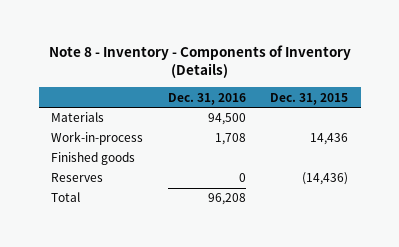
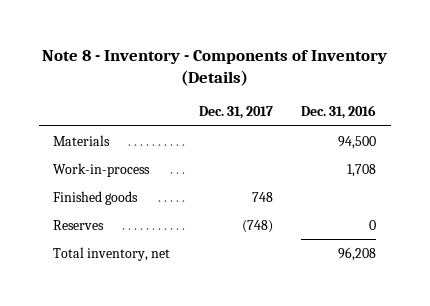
- | Dec. 31, 2016 | Dec. 31, 2015
+ | Dec. 31, 2017 | Dec. 31, 2016
- Total | 96,208 |
+ Total inventory, net | | 96,208

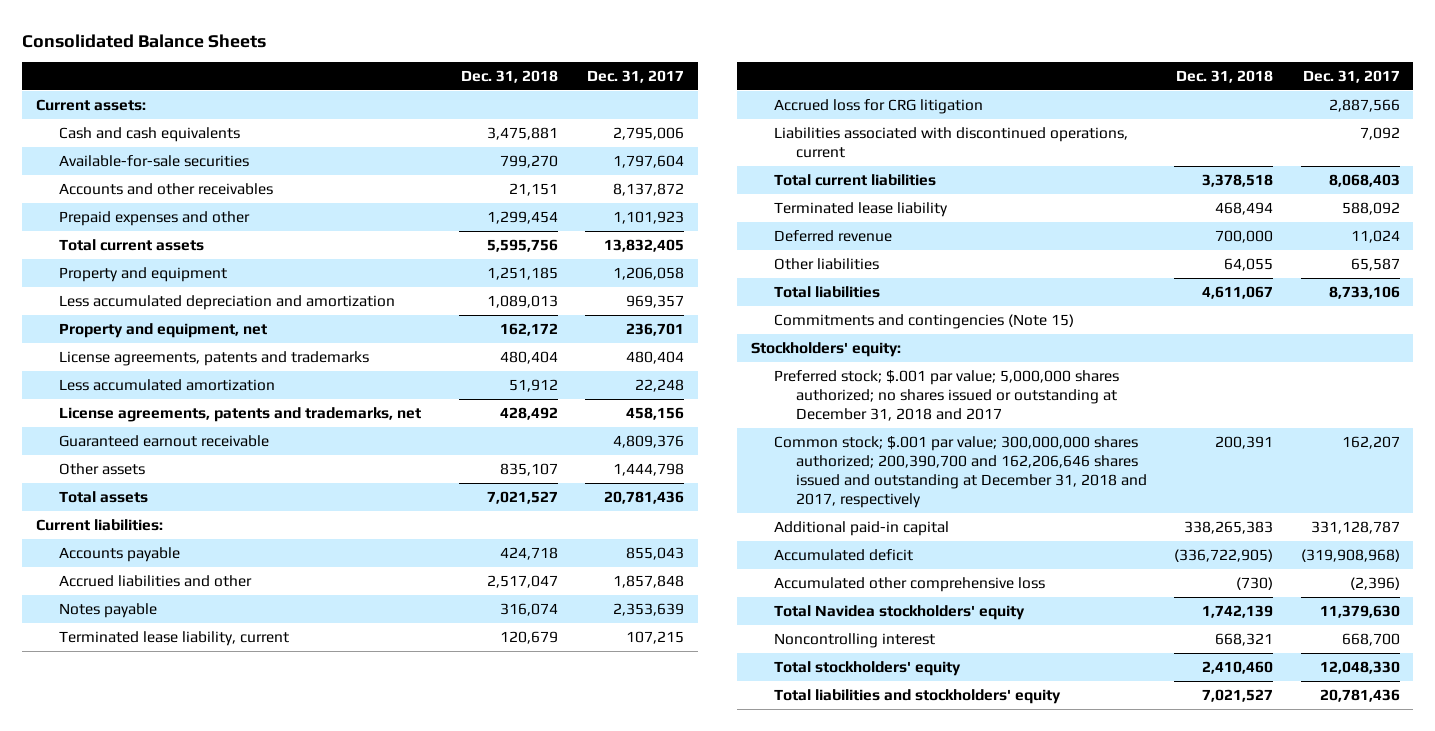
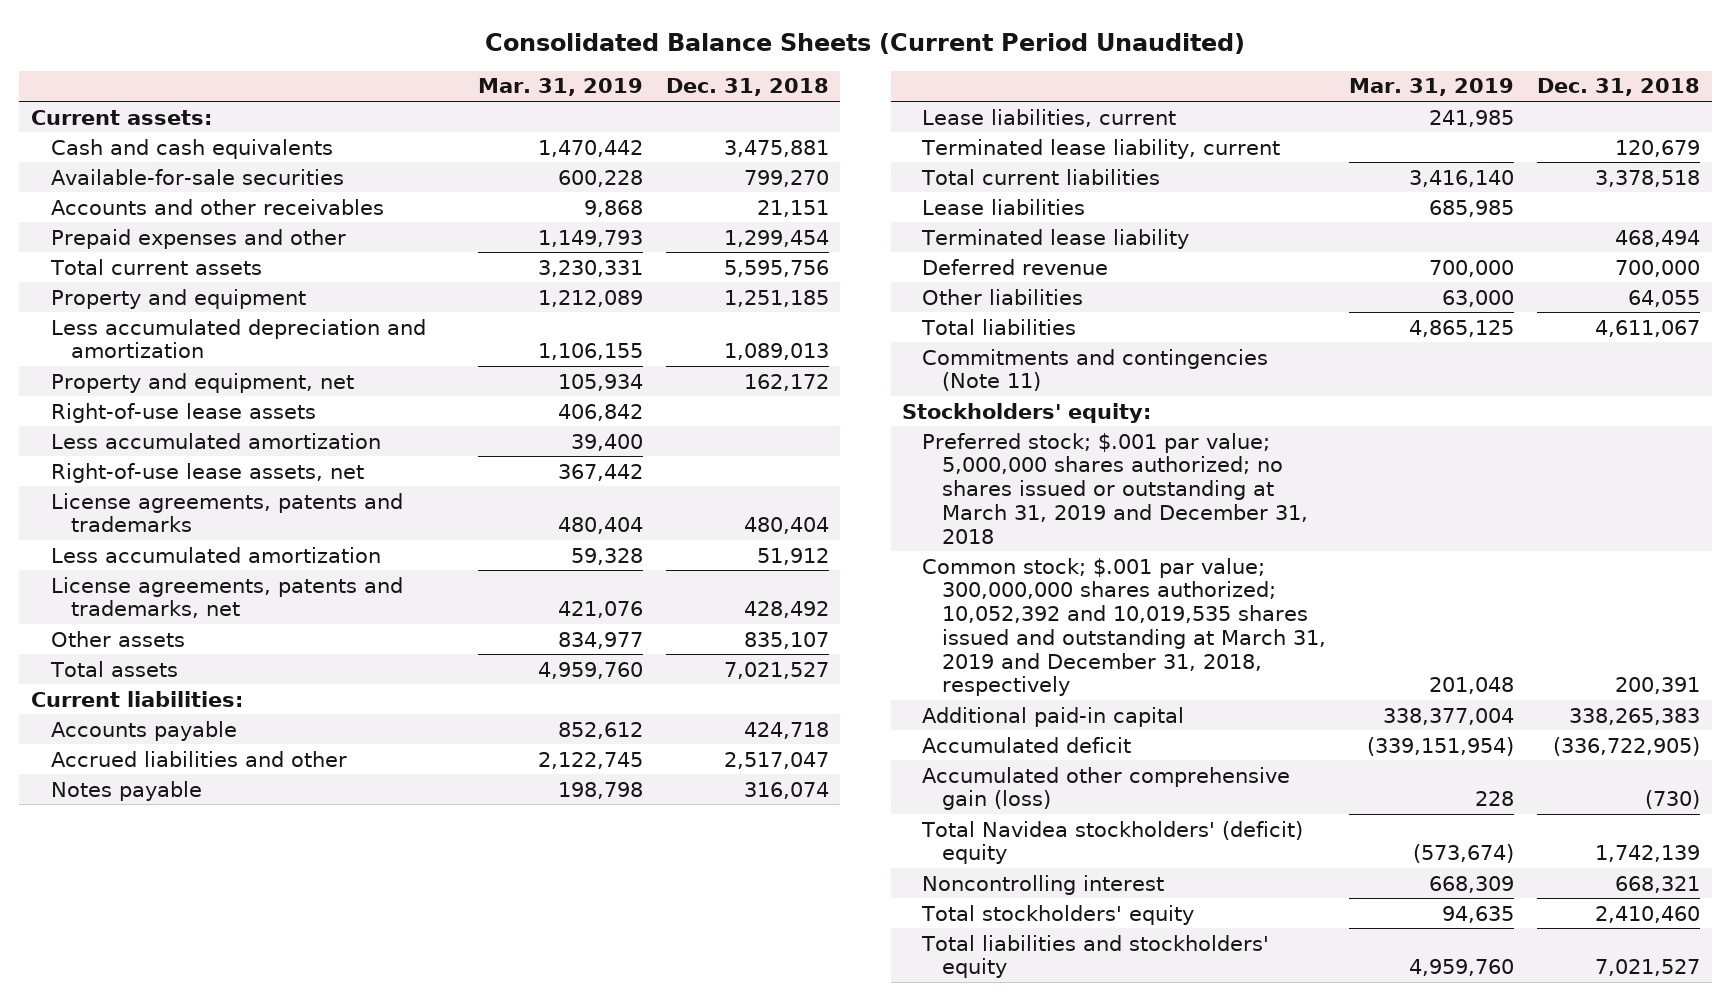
- Consolidated Balance Sheets
+ Consolidated Balance Sheets (Current Period Unaudited)
- | Dec. 31, 2018 | Dec. 31, 2017
+ | Mar. 31, 2019 | Dec. 31, 2018
+ Right-of-use lease assets | 406,842 |
+ Less accumulated amortization | 39,400 |
+ Right-of-use lease assets, net | 367,442 |
- Guaranteed earnout receivable | | 4,809,376
+ Lease liabilities, current | 241,985 |
- Accrued loss for CRG litigation | | 2,887,566
- Liabilities associated with discontinued operations, current | | 7,092
+ Lease liabilities | 685,985 |
- Commitments and contingencies (Note 15)
+ Commitments and contingencies (Note 11)
- Preferred stock; $.001 par value; 5,000,000 shares authorized; no shares issued or outstanding at December 31, 2018 and 2017
- Common stock; $.001 par value; 300,000,000 shares authorized; 200,390,700 and 162,206,646 shares issued and outstanding at December 31, 2018 and 2017, respectively | 200,391 | 162,207
+ Preferred stock; $.001 par value; 5,000,000 shares authorized; no shares issued or outstanding at March 31, 2019 and December 31, 2018
+ Common stock; $.001 par value; 300,000,000 shares authorized; 10,052,392 and 10,019,535 shares issued and outstanding at March 31, 2019 and December 31, 2018, respectively | 201,048 | 200,391
- Accumulated other comprehensive loss | (730) | (2,396)
- Total Navidea stockholders' equity | 1,742,139 | 11,379,630
+ Accumulated other comprehensive gain (loss) | 228 | (730)
+ Total Navidea stockholders' (deficit) equity | (573,674) | 1,742,139

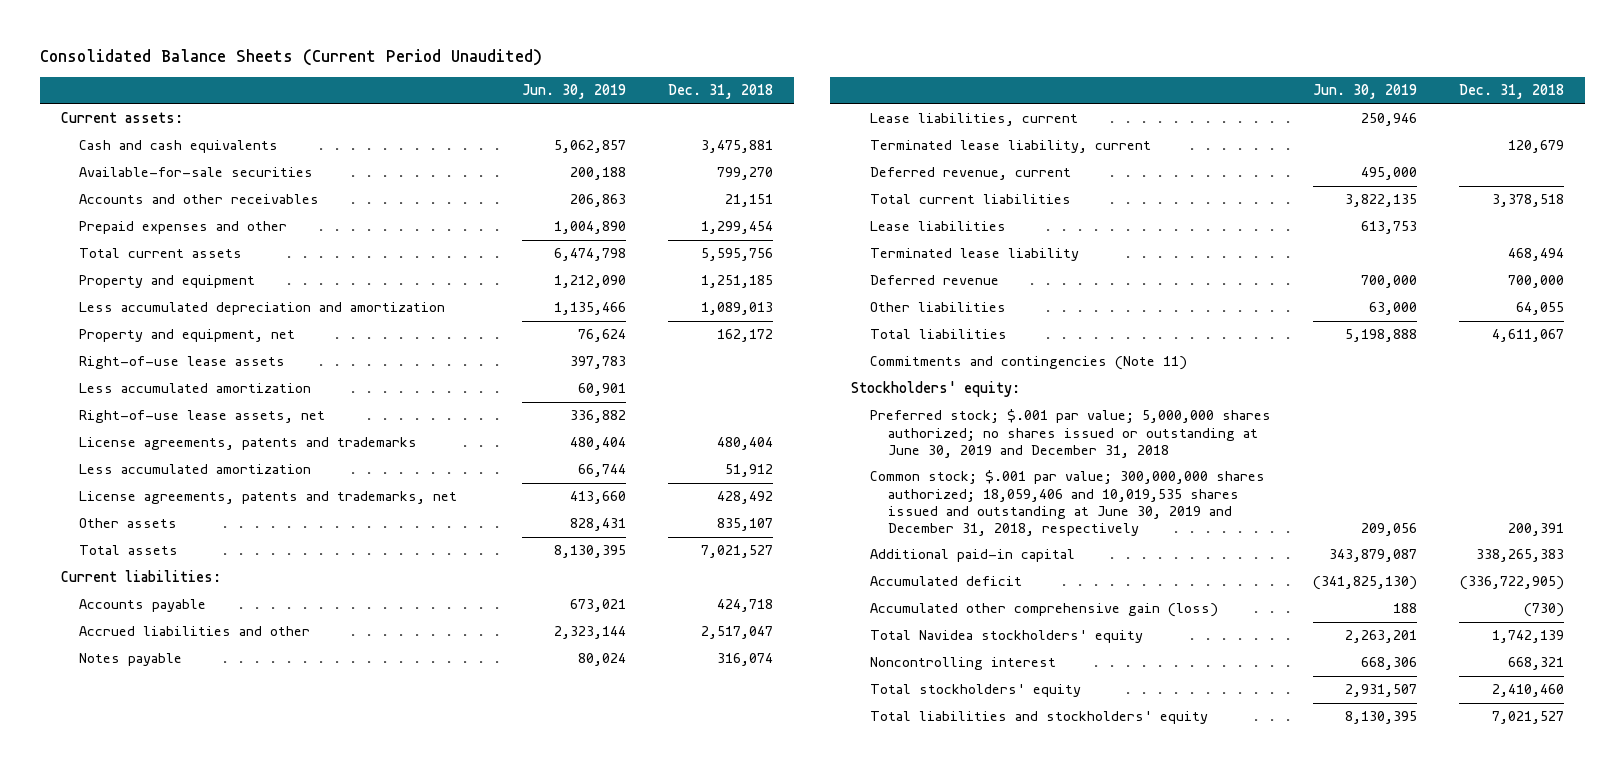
- | Mar. 31, 2019 | Dec. 31, 2018
+ | Jun. 30, 2019 | Dec. 31, 2018
+ Deferred revenue, current | 495,000 |
- Preferred stock; $.001 par value; 5,000,000 shares authorized; no shares issued or outstanding at March 31, 2019 and December 31, 2018
- Common stock; $.001 par value; 300,000,000 shares authorized; 10,052,392 and 10,019,535 shares issued and outstanding at March 31, 2019 and December 31, 2018, respectively | 201,048 | 200,391
+ Preferred stock; $.001 par value; 5,000,000 shares authorized; no shares issued or outstanding at June 30, 2019 and December 31, 2018
+ Common stock; $.001 par value; 300,000,000 shares authorized; 18,059,406 and 10,019,535 shares issued and outstanding at June 30, 2019 and December 31, 2018, respectively | 209,056 | 200,391
- Total Navidea stockholders' (deficit) equity | (573,674) | 1,742,139
+ Total Navidea stockholders' equity | 2,263,201 | 1,742,139

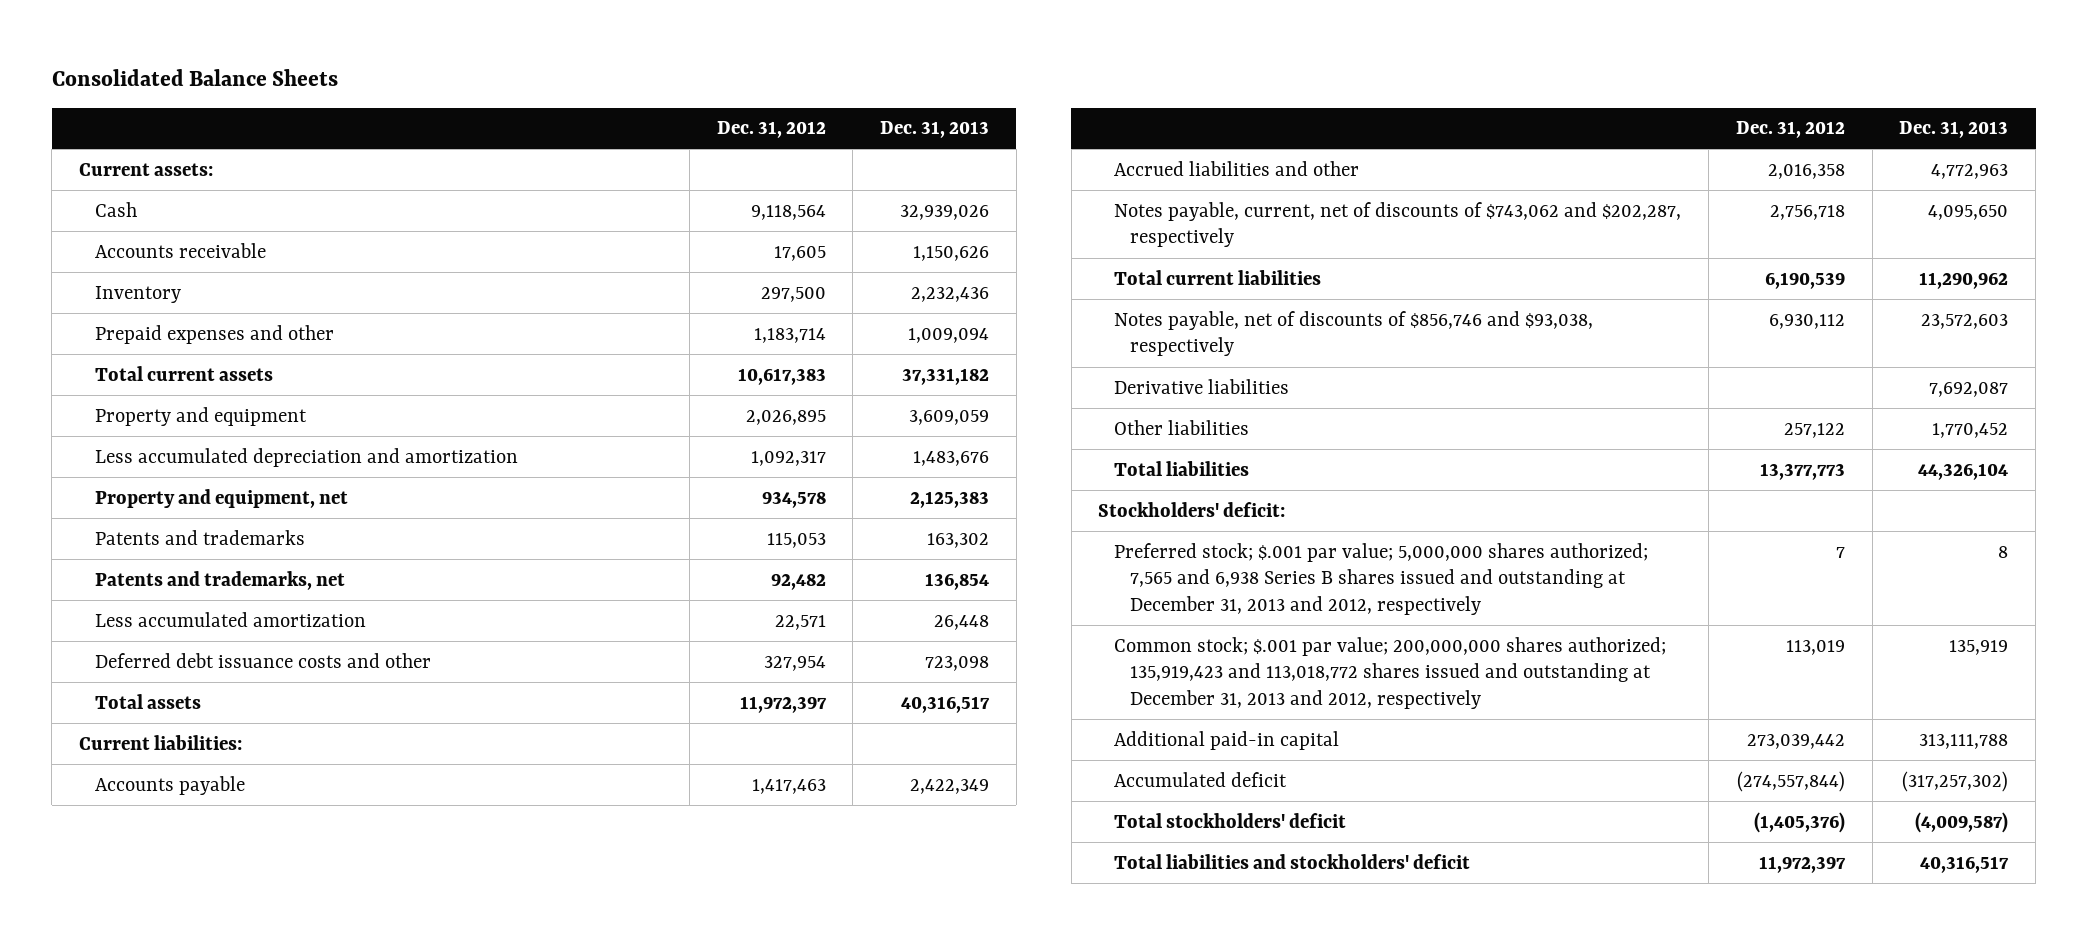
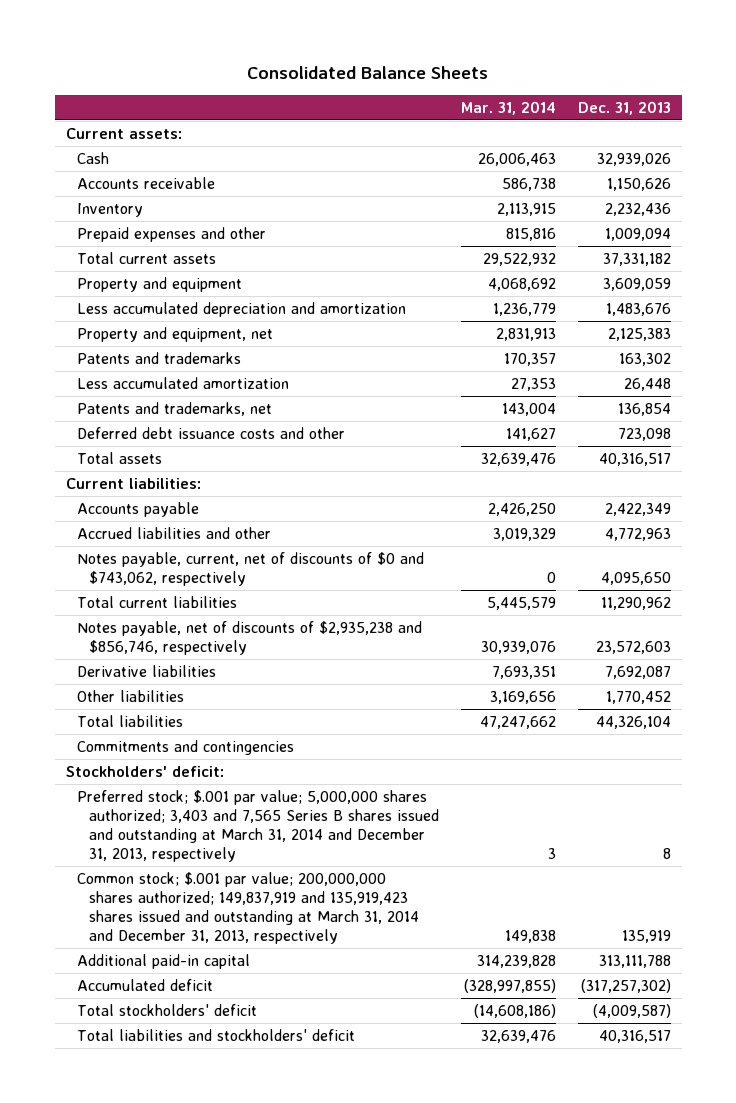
- | Dec. 31, 2012 | Dec. 31, 2013
+ | Mar. 31, 2014 | Dec. 31, 2013
moved down: Patents and trademarks, net | 143,004 | 136,854
- Notes payable, current, net of discounts of $743,062 and $202,287, respectively | 2,756,718 | 4,095,650
+ Notes payable, current, net of discounts of $0 and $743,062, respectively | 0 | 4,095,650
- Notes payable, net of discounts of $856,746 and $93,038, respectively | 6,930,112 | 23,572,603
+ Notes payable, net of discounts of $2,935,238 and $856,746, respectively | 30,939,076 | 23,572,603
+ Commitments and contingencies
- Preferred stock; $.001 par value; 5,000,000 shares authorized; 7,565 and 6,938 Series B shares issued and outstanding at December 31, 2013 and 2012, respectively | 7 | 8
- Common stock; $.001 par value; 200,000,000 shares authorized; 135,919,423 and 113,018,772 shares issued and outstanding at December 31, 2013 and 2012, respectively | 113,019 | 135,919
+ Preferred stock; $.001 par value; 5,000,000 shares authorized; 3,403 and 7,565 Series B shares issued and outstanding at March 31, 2014 and December 31, 2013, respectively | 3 | 8
+ Common stock; $.001 par value; 200,000,000 shares authorized; 149,837,919 and 135,919,423 shares issued and outstanding at March 31, 2014 and December 31, 2013, respectively | 149,838 | 135,919

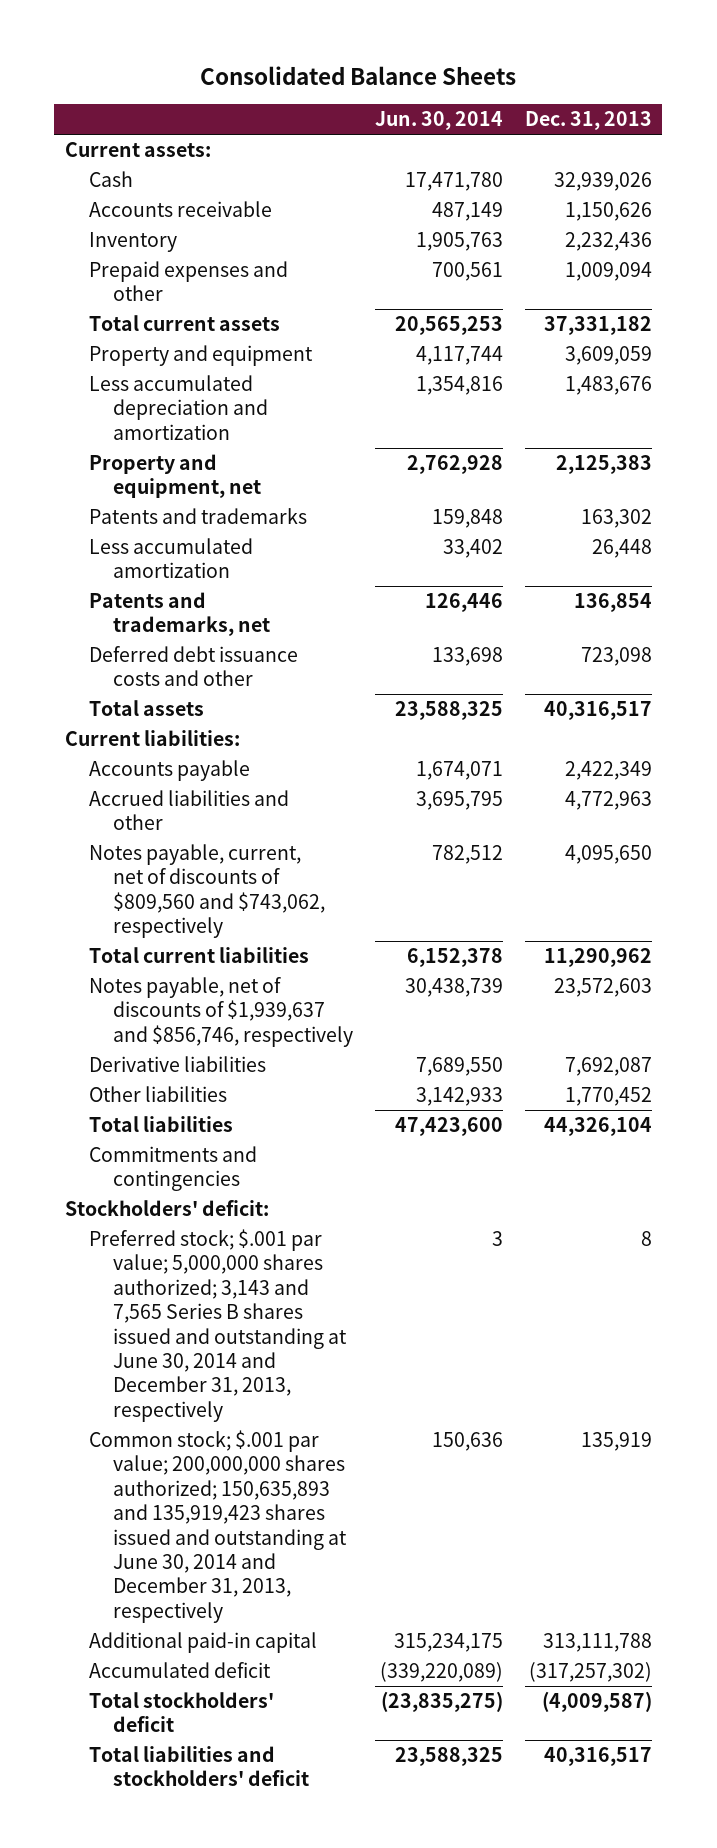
- | Mar. 31, 2014 | Dec. 31, 2013
+ | Jun. 30, 2014 | Dec. 31, 2013
- Notes payable, current, net of discounts of $0 and $743,062, respectively | 0 | 4,095,650
+ Notes payable, current, net of discounts of $809,560 and $743,062, respectively | 782,512 | 4,095,650
- Notes payable, net of discounts of $2,935,238 and $856,746, respectively | 30,939,076 | 23,572,603
+ Notes payable, net of discounts of $1,939,637 and $856,746, respectively | 30,438,739 | 23,572,603
- Preferred stock; $.001 par value; 5,000,000 shares authorized; 3,403 and 7,565 Series B shares issued and outstanding at March 31, 2014 and December 31, 2013, respectively | 3 | 8
- Common stock; $.001 par value; 200,000,000 shares authorized; 149,837,919 and 135,919,423 shares issued and outstanding at March 31, 2014 and December 31, 2013, respectively | 149,838 | 135,919
+ Preferred stock; $.001 par value; 5,000,000 shares authorized; 3,143 and 7,565 Series B shares issued and outstanding at June 30, 2014 and December 31, 2013, respectively | 3 | 8
+ Common stock; $.001 par value; 200,000,000 shares authorized; 150,635,893 and 135,919,423 shares issued and outstanding at June 30, 2014 and December 31, 2013, respectively | 150,636 | 135,919

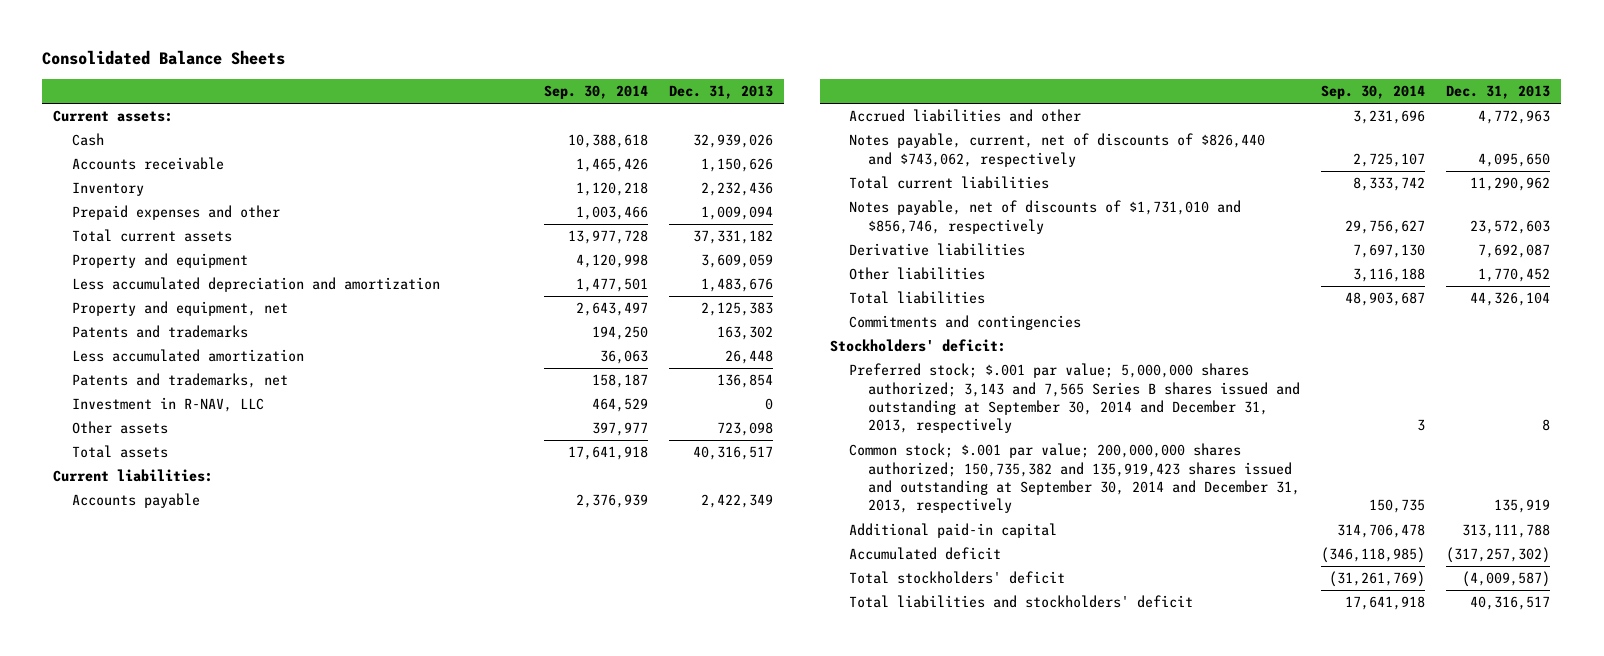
- | Jun. 30, 2014 | Dec. 31, 2013
+ | Sep. 30, 2014 | Dec. 31, 2013
- Deferred debt issuance costs and other | 133,698 | 723,098
+ Investment in R-NAV, LLC | 464,529 | 0
+ Other assets | 397,977 | 723,098
- Notes payable, current, net of discounts of $809,560 and $743,062, respectively | 782,512 | 4,095,650
+ Notes payable, current, net of discounts of $826,440 and $743,062, respectively | 2,725,107 | 4,095,650
- Notes payable, net of discounts of $1,939,637 and $856,746, respectively | 30,438,739 | 23,572,603
+ Notes payable, net of discounts of $1,731,010 and $856,746, respectively | 29,756,627 | 23,572,603
- Preferred stock; $.001 par value; 5,000,000 shares authorized; 3,143 and 7,565 Series B shares issued and outstanding at June 30, 2014 and December 31, 2013, respectively | 3 | 8
- Common stock; $.001 par value; 200,000,000 shares authorized; 150,635,893 and 135,919,423 shares issued and outstanding at June 30, 2014 and December 31, 2013, respectively | 150,636 | 135,919
+ Preferred stock; $.001 par value; 5,000,000 shares authorized; 3,143 and 7,565 Series B shares issued and outstanding at September 30, 2014 and December 31, 2013, respectively | 3 | 8
+ Common stock; $.001 par value; 200,000,000 shares authorized; 150,735,382 and 135,919,423 shares issued and outstanding at September 30, 2014 and December 31, 2013, respectively | 150,735 | 135,919

